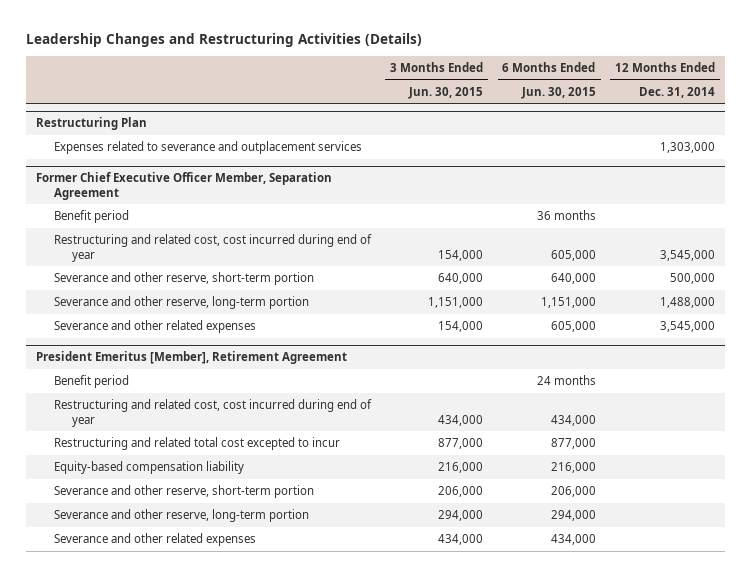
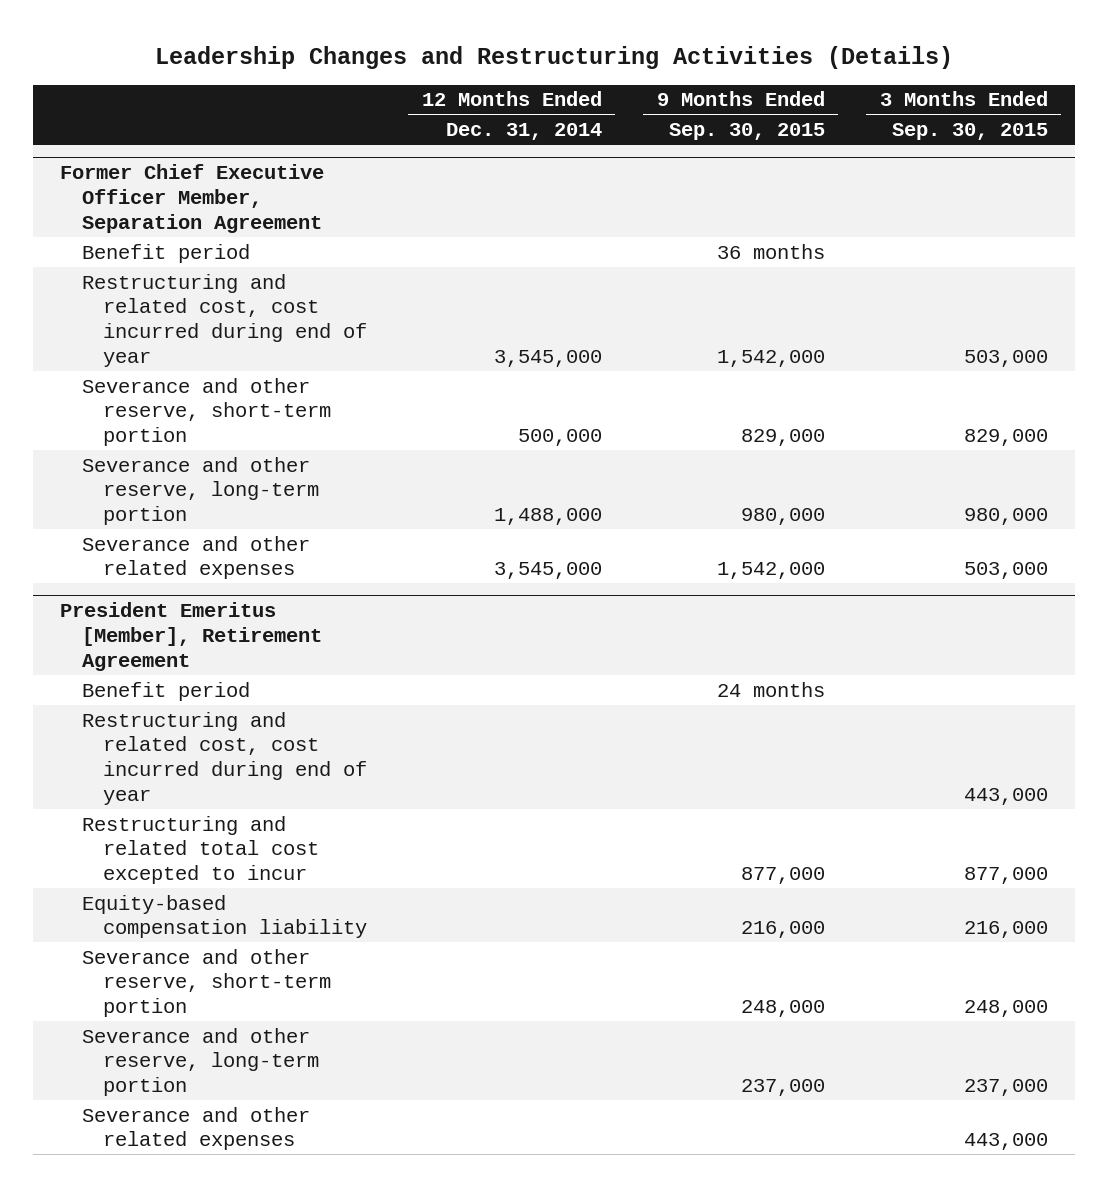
- | 3 Months Ended Jun. 30, 2015 | 6 Months Ended Jun. 30, 2015 | 12 Months Ended Dec. 31, 2014
+ | 12 Months Ended Dec. 31, 2014 | 9 Months Ended Sep. 30, 2015 | 3 Months Ended Sep. 30, 2015
- Restructuring Plan
- Expenses related to severance and outplacement services | | | 1,303,000

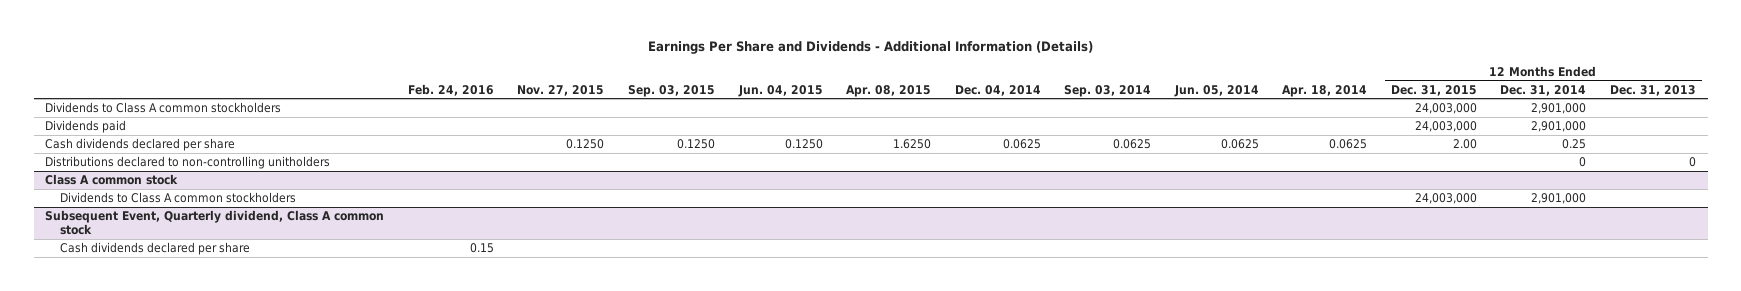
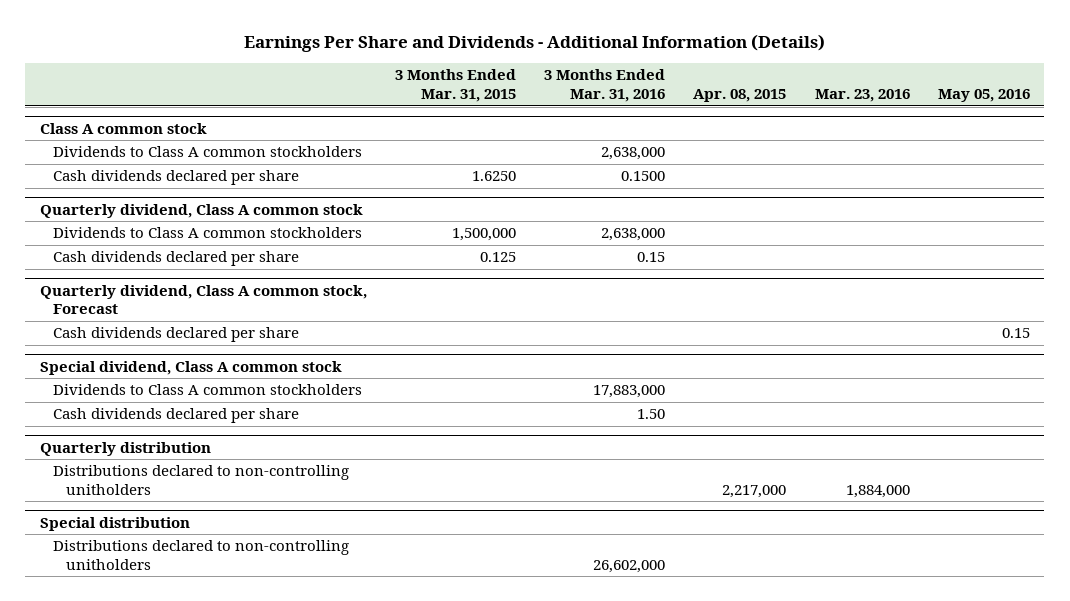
- | Feb. 24, 2016 | Nov. 27, 2015 | Sep. 03, 2015 | Jun. 04, 2015 | Apr. 08, 2015 | Dec. 04, 2014 | Sep. 03, 2014 | Jun. 05, 2014 | Apr. 18, 2014 | 12 Months Ended Dec. 31, 2015 | 12 Months Ended Dec. 31, 2014 | 12 Months Ended Dec. 31, 2013
+ | 3 Months Ended Mar. 31, 2015 | 3 Months Ended Mar. 31, 2016 | Apr. 08, 2015 | Mar. 23, 2016 | May 05, 2016
- Dividends to Class A common stockholders | | | | | | | | | | 24,003,000 | 2,901,000 |
- Dividends paid | | | | | | | | | | 24,003,000 | 2,901,000 |
- Cash dividends declared per share | | 0.1250 | 0.1250 | 0.1250 | 1.6250 | 0.0625 | 0.0625 | 0.0625 | 0.0625 | 2.00 | 0.25 |
- Distributions declared to non-controlling unitholders | | | | | | | | | | | 0 | 0
- Subsequent Event, Quarterly dividend, Class A common stock
@ Class A common stock
+ Cash dividends declared per share | 1.6250 | 0.1500 | | |
+ Quarterly dividend, Class A common stock
+ Dividends to Class A common stockholders | 1,500,000 | 2,638,000 | | |
+ Quarterly dividend, Class A common stock, Forecast
+ Cash dividends declared per share | | | | | 0.15
+ Special dividend, Class A common stock
+ Dividends to Class A common stockholders | | 17,883,000 | | |
+ Cash dividends declared per share | | 1.50 | | |
+ Quarterly distribution
+ Distributions declared to non-controlling unitholders | | | 2,217,000 | 1,884,000 |
+ Special distribution
+ Distributions declared to non-controlling unitholders | | 26,602,000 | | |

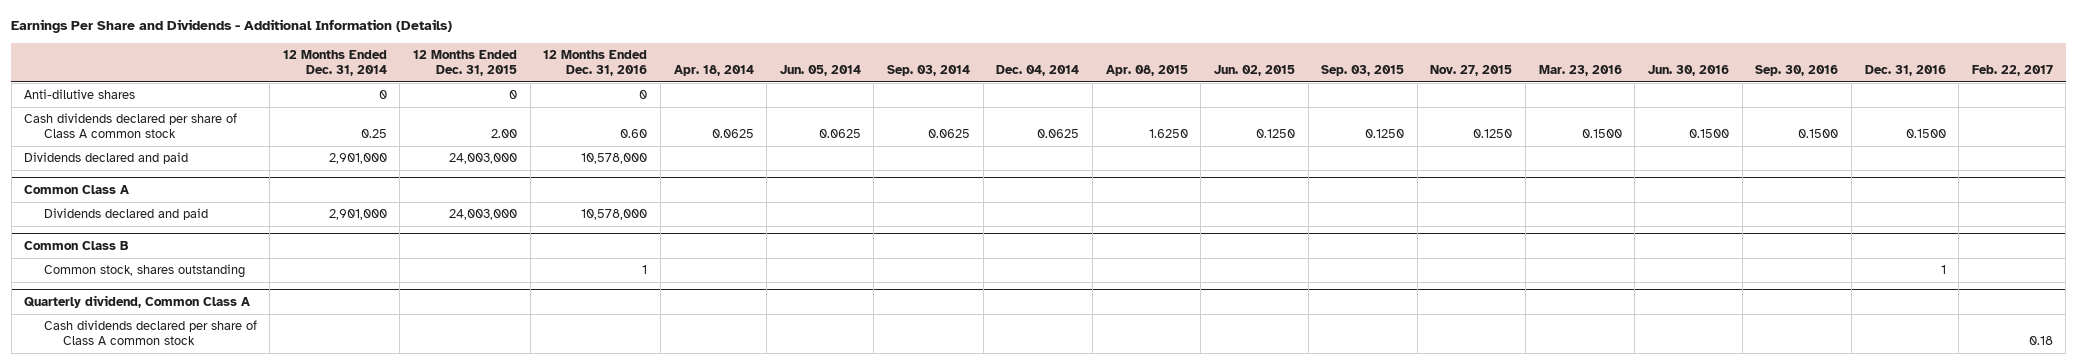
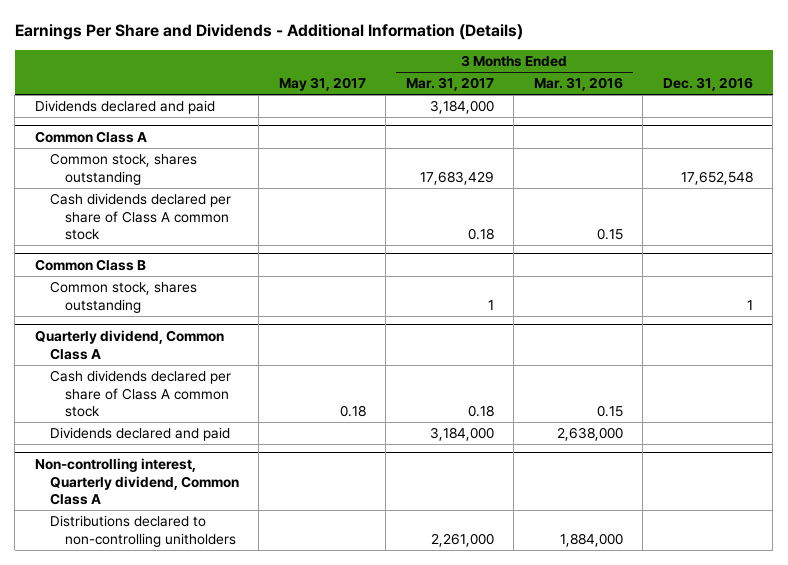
- | 12 Months Ended Dec. 31, 2014 | 12 Months Ended Dec. 31, 2015 | 12 Months Ended Dec. 31, 2016 | Apr. 18, 2014 | Jun. 05, 2014 | Sep. 03, 2014 | Dec. 04, 2014 | Apr. 08, 2015 | Jun. 02, 2015 | Sep. 03, 2015 | Nov. 27, 2015 | Mar. 23, 2016 | Jun. 30, 2016 | Sep. 30, 2016 | Dec. 31, 2016 | Feb. 22, 2017
+ | May 31, 2017 | 3 Months Ended Mar. 31, 2017 | 3 Months Ended Mar. 31, 2016 | Dec. 31, 2016
- Anti-dilutive shares | 0 | 0 | 0 | | | | | | | | | | | | |
- Cash dividends declared per share of Class A common stock | 0.25 | 2.00 | 0.60 | 0.0625 | 0.0625 | 0.0625 | 0.0625 | 1.6250 | 0.1250 | 0.1250 | 0.1250 | 0.1500 | 0.1500 | 0.1500 | 0.1500 |
@ Common Class A
- Dividends declared and paid | 2,901,000 | 24,003,000 | 10,578,000 | | | | | | | | | | | | |
+ Common stock, shares outstanding | | 17,683,429 | | 17,652,548
+ Cash dividends declared per share of Class A common stock | | 0.18 | 0.15 |
@ Quarterly dividend, Common Class A
+ Dividends declared and paid | | 3,184,000 | 2,638,000 |
+ Non-controlling interest, Quarterly dividend, Common Class A
+ Distributions declared to non-controlling unitholders | | 2,261,000 | 1,884,000 |

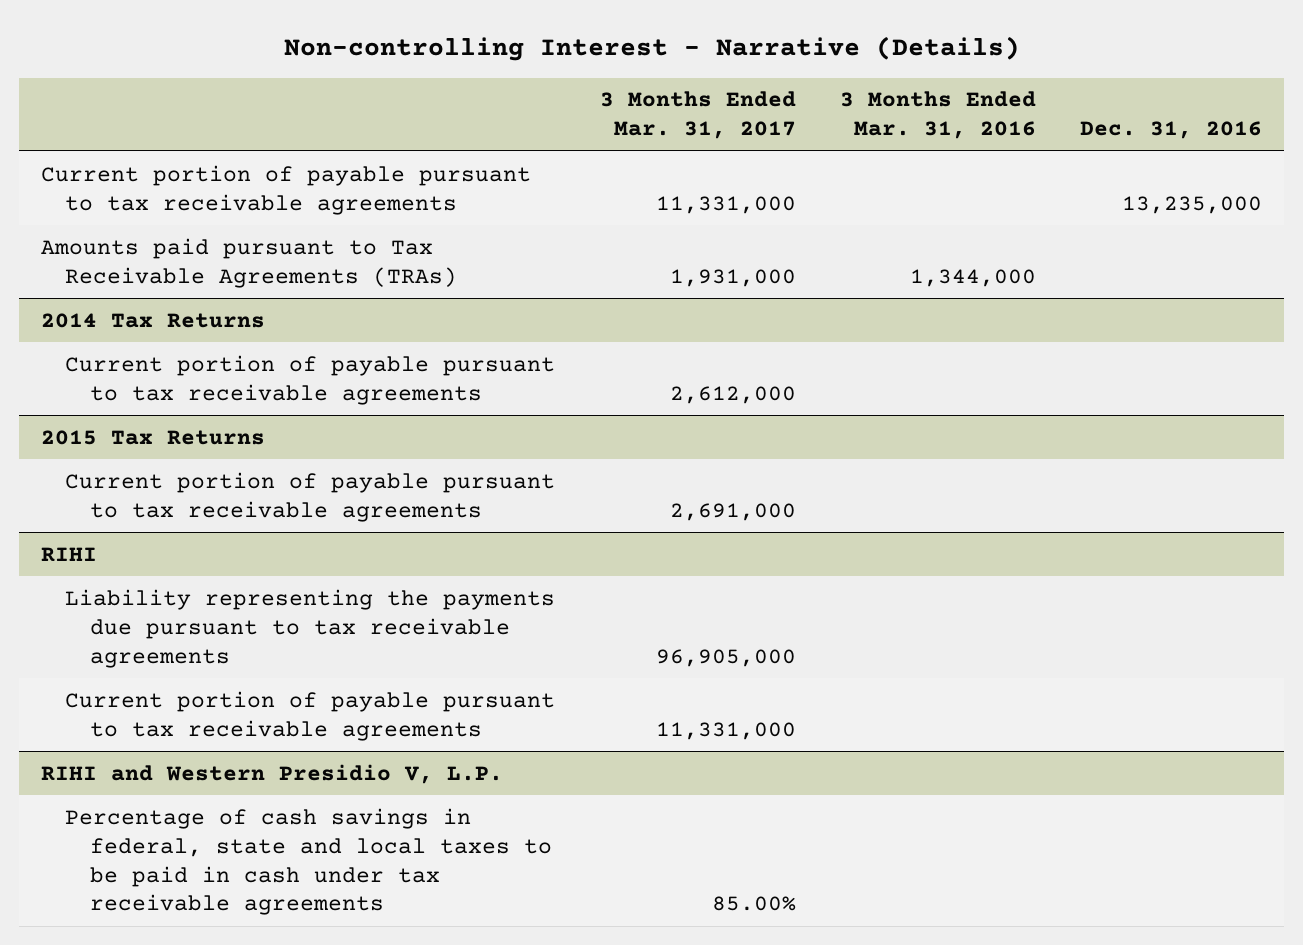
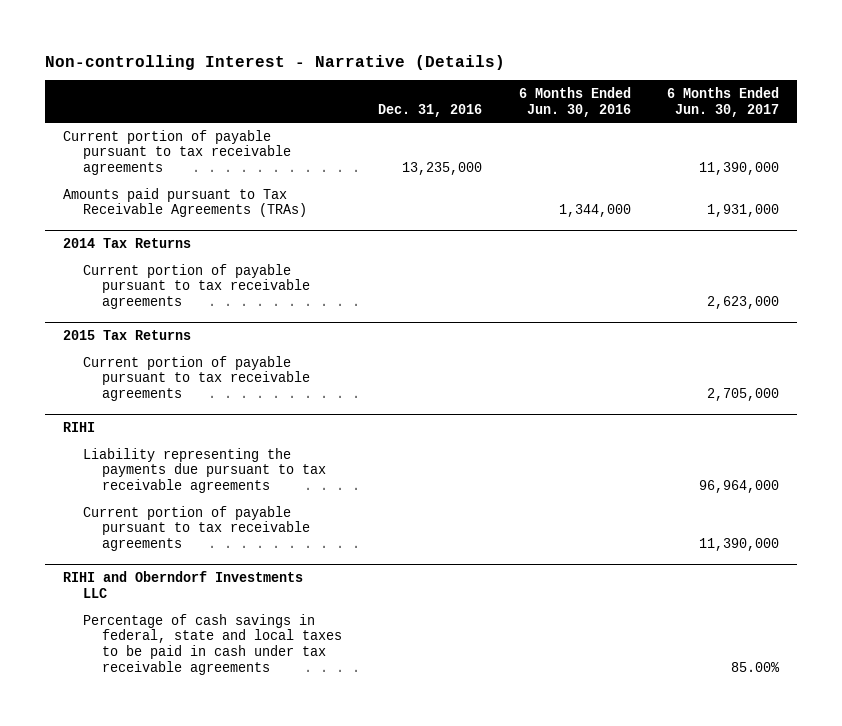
- | 3 Months Ended Mar. 31, 2017 | 3 Months Ended Mar. 31, 2016 | Dec. 31, 2016
+ | Dec. 31, 2016 | 6 Months Ended Jun. 30, 2016 | 6 Months Ended Jun. 30, 2017
- RIHI and Western Presidio V, L.P.
+ RIHI and Oberndorf Investments LLC

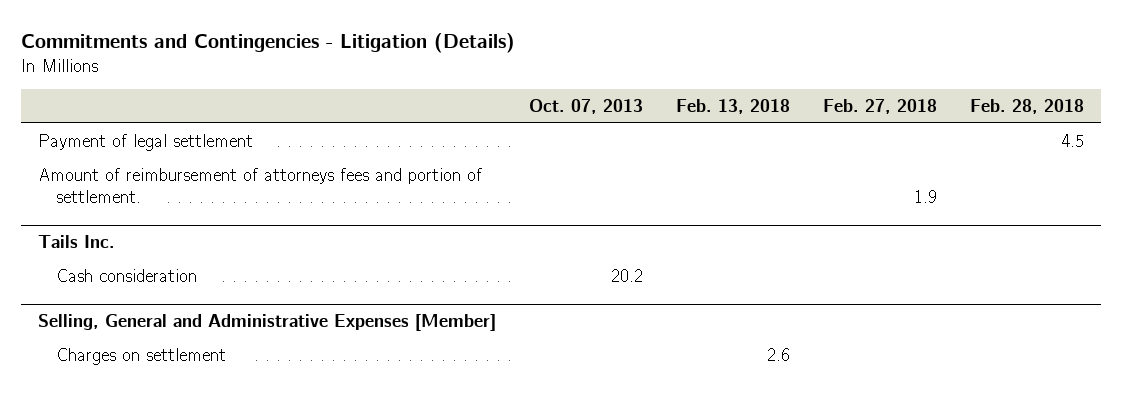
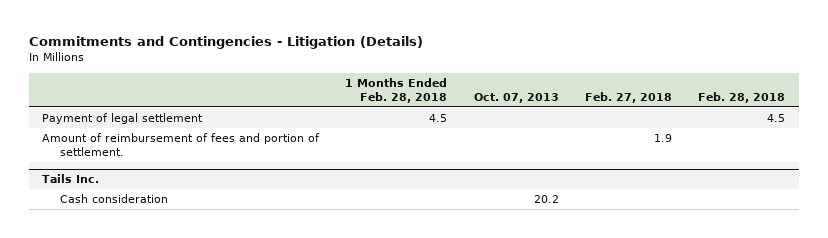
- | Oct. 07, 2013 | Feb. 13, 2018 | Feb. 27, 2018 | Feb. 28, 2018
+ | 1 Months Ended Feb. 28, 2018 | Oct. 07, 2013 | Feb. 27, 2018 | Feb. 28, 2018
- Amount of reimbursement of attorneys fees and portion of settlement. | | | 1.9 |
+ Amount of reimbursement of fees and portion of settlement. | | | 1.9 |
- Selling, General and Administrative Expenses [Member]
- Charges on settlement | | 2.6 | |

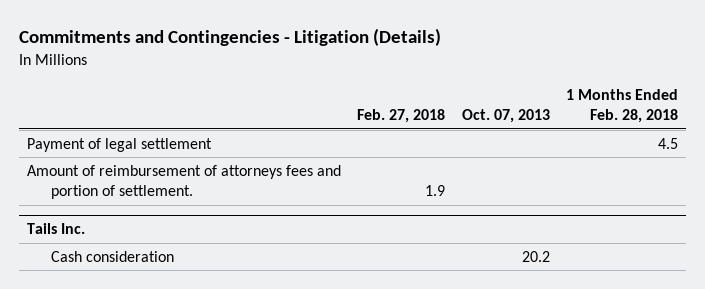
- | 1 Months Ended Feb. 28, 2018 | Oct. 07, 2013 | Feb. 27, 2018 | Feb. 28, 2018
+ | Feb. 27, 2018 | Oct. 07, 2013 | 1 Months Ended Feb. 28, 2018
- Amount of reimbursement of fees and portion of settlement. | | | 1.9 |
+ Amount of reimbursement of attorneys fees and portion of settlement. | 1.9 | |

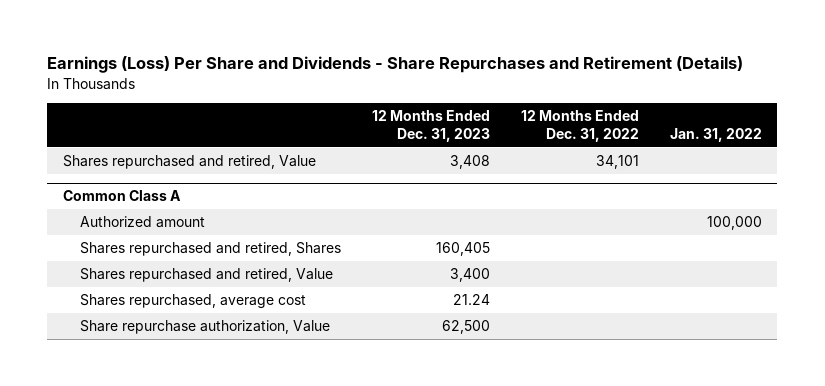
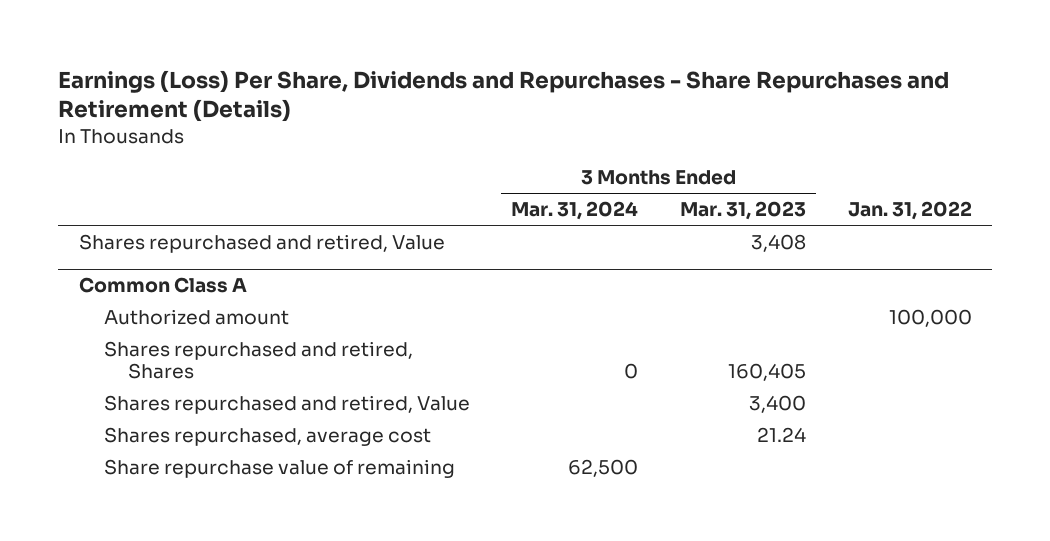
- Earnings (Loss) Per Share and Dividends - Share Repurchases and Retirement (Details)
+ Earnings (Loss) Per Share, Dividends and Repurchases - Share Repurchases and Retirement (Details)
- | 12 Months Ended Dec. 31, 2023 | 12 Months Ended Dec. 31, 2022 | Jan. 31, 2022
+ | 3 Months Ended Mar. 31, 2024 | 3 Months Ended Mar. 31, 2023 | Jan. 31, 2022
@ Common Class A
- Share repurchase authorization, Value | 62,500 | |
+ Share repurchase value of remaining | 62,500 | |

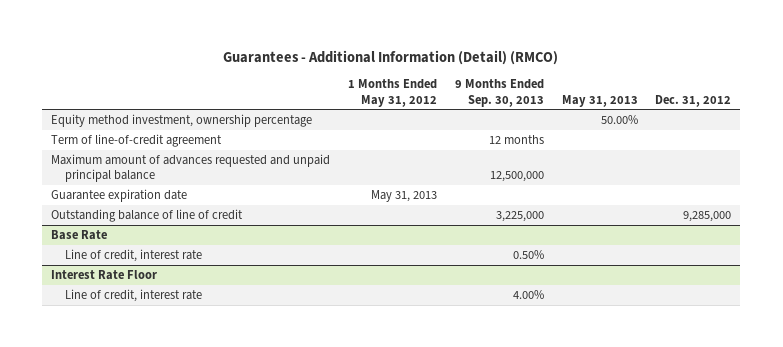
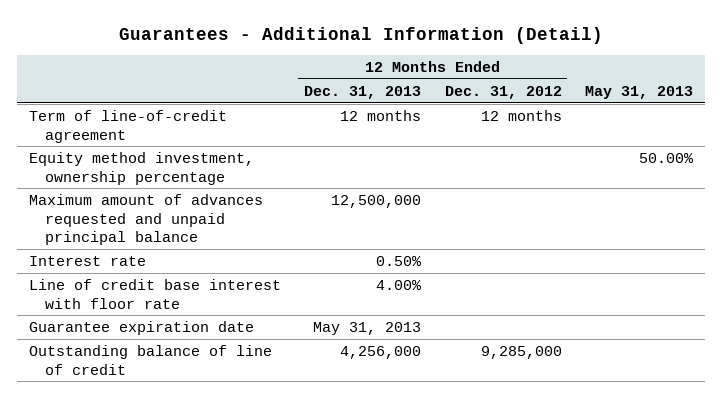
- Guarantees - Additional Information (Detail) (RMCO)
+ Guarantees - Additional Information (Detail)
- | 1 Months Ended May 31, 2012 | 9 Months Ended Sep. 30, 2013 | May 31, 2013 | Dec. 31, 2012
+ | 12 Months Ended Dec. 31, 2013 | 12 Months Ended Dec. 31, 2012 | May 31, 2013
moved down: Equity method investment, ownership percentage | | | 50.00%
+ Interest rate | 0.50% | |
+ Line of credit base interest with floor rate | 4.00% | |
- Base Rate
- Line of credit, interest rate | | 0.50% | |
- Interest Rate Floor
- Line of credit, interest rate | | 4.00% | |

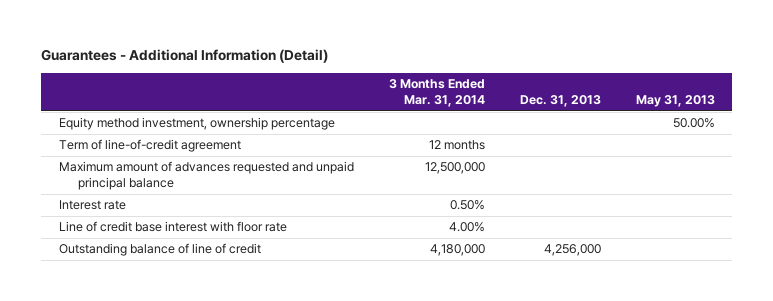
- | 12 Months Ended Dec. 31, 2013 | 12 Months Ended Dec. 31, 2012 | May 31, 2013
+ | 3 Months Ended Mar. 31, 2014 | Dec. 31, 2013 | May 31, 2013
moved down: Term of line-of-credit agreement | 12 months | |
- Guarantee expiration date | May 31, 2013 | |

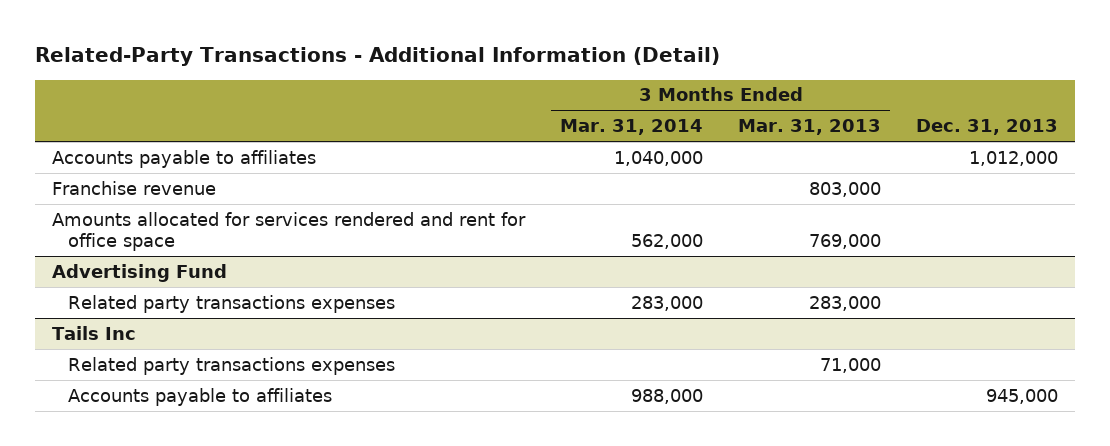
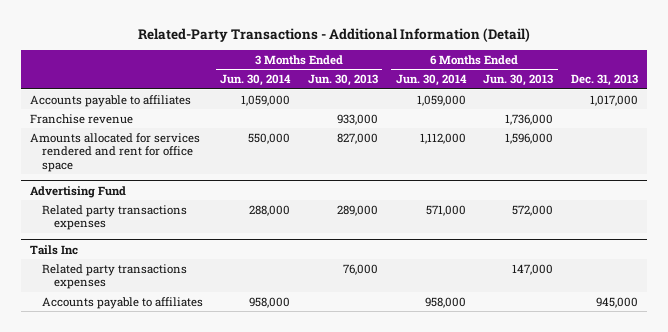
- | 3 Months Ended Mar. 31, 2014 | 3 Months Ended Mar. 31, 2013 | Dec. 31, 2013
+ | 3 Months Ended Jun. 30, 2014 | 3 Months Ended Jun. 30, 2013 | 6 Months Ended Jun. 30, 2014 | 6 Months Ended Jun. 30, 2013 | Dec. 31, 2013
- Accounts payable to affiliates | 1,040,000 | | 1,012,000
+ Accounts payable to affiliates | 1,059,000 | | 1,059,000 | | 1,017,000

